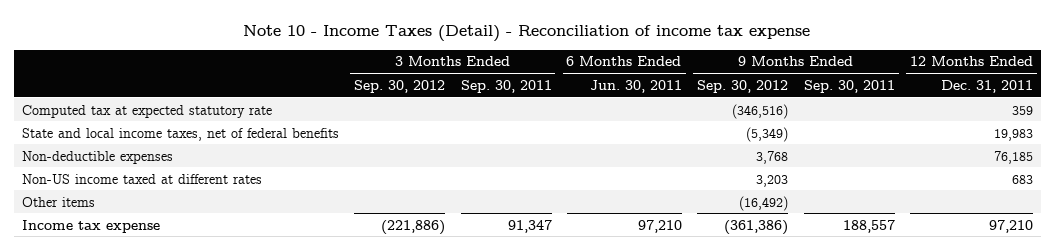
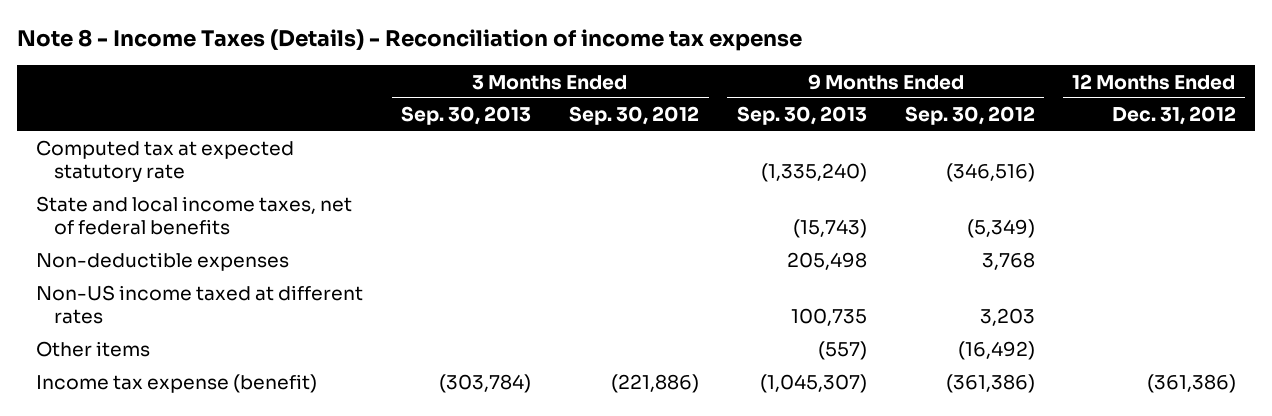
- Note 10 - Income Taxes (Detail) - Reconciliation of income tax expense
+ Note 8 - Income Taxes (Details) - Reconciliation of income tax expense
- | 3 Months Ended Sep. 30, 2012 | 3 Months Ended Sep. 30, 2011 | 6 Months Ended Jun. 30, 2011 | 9 Months Ended Sep. 30, 2012 | 9 Months Ended Sep. 30, 2011 | 12 Months Ended Dec. 31, 2011
+ | 3 Months Ended Sep. 30, 2013 | 3 Months Ended Sep. 30, 2012 | 9 Months Ended Sep. 30, 2013 | 9 Months Ended Sep. 30, 2012 | 12 Months Ended Dec. 31, 2012
- Income tax expense | (221,886) | 91,347 | 97,210 | (361,386) | 188,557 | 97,210
+ Income tax expense (benefit) | (303,784) | (221,886) | (1,045,307) | (361,386) | (361,386)

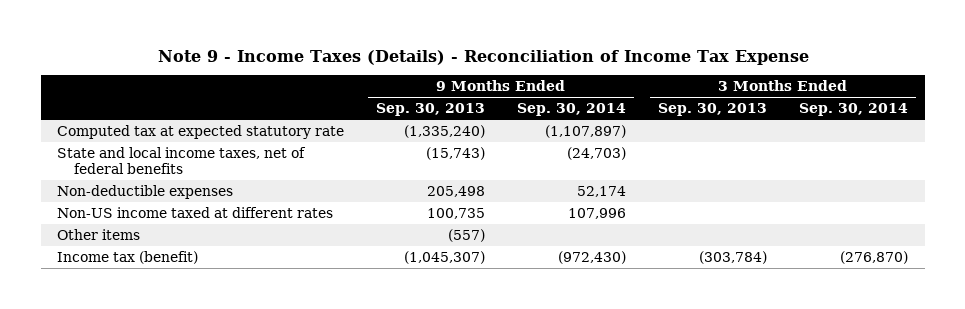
- Note 8 - Income Taxes (Details) - Reconciliation of income tax expense
+ Note 9 - Income Taxes (Details) - Reconciliation of Income Tax Expense
- | 3 Months Ended Sep. 30, 2013 | 3 Months Ended Sep. 30, 2012 | 9 Months Ended Sep. 30, 2013 | 9 Months Ended Sep. 30, 2012 | 12 Months Ended Dec. 31, 2012
+ | 9 Months Ended Sep. 30, 2013 | 9 Months Ended Sep. 30, 2014 | 3 Months Ended Sep. 30, 2013 | 3 Months Ended Sep. 30, 2014
- Income tax expense (benefit) | (303,784) | (221,886) | (1,045,307) | (361,386) | (361,386)
+ Income tax (benefit) | (1,045,307) | (972,430) | (303,784) | (276,870)

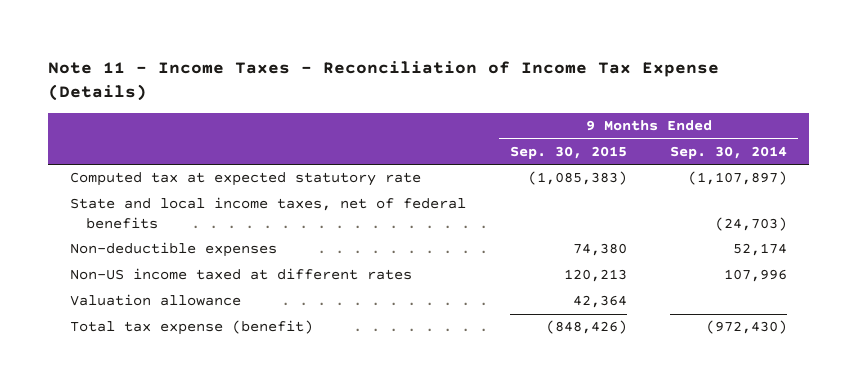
- Note 9 - Income Taxes (Details) - Reconciliation of Income Tax Expense
+ Note 11 - Income Taxes - Reconciliation of Income Tax Expense (Details)
- | 9 Months Ended Sep. 30, 2013 | 9 Months Ended Sep. 30, 2014 | 3 Months Ended Sep. 30, 2013 | 3 Months Ended Sep. 30, 2014
+ | 9 Months Ended Sep. 30, 2015 | 9 Months Ended Sep. 30, 2014
- Other items | (557) | | |
- Income tax (benefit) | (1,045,307) | (972,430) | (303,784) | (276,870)
+ Valuation allowance | 42,364 |
+ Total tax expense (benefit) | (848,426) | (972,430)

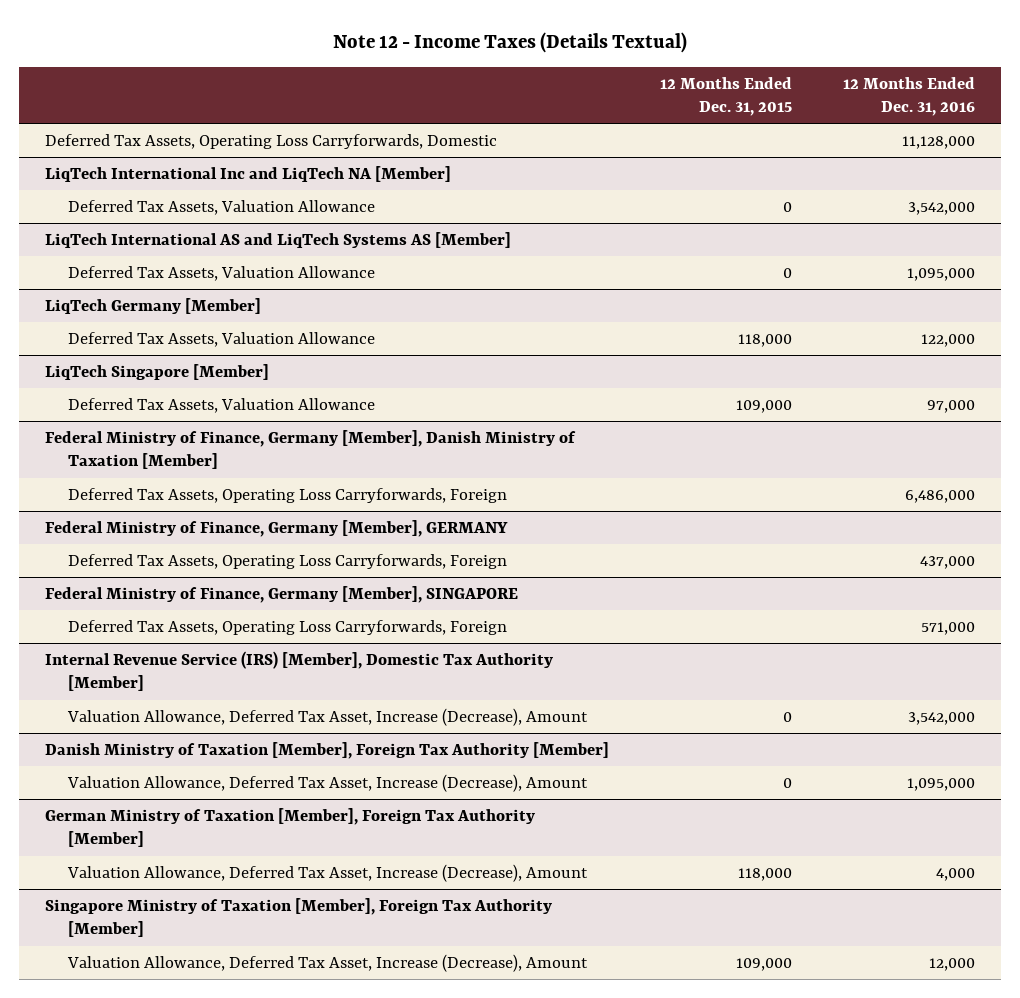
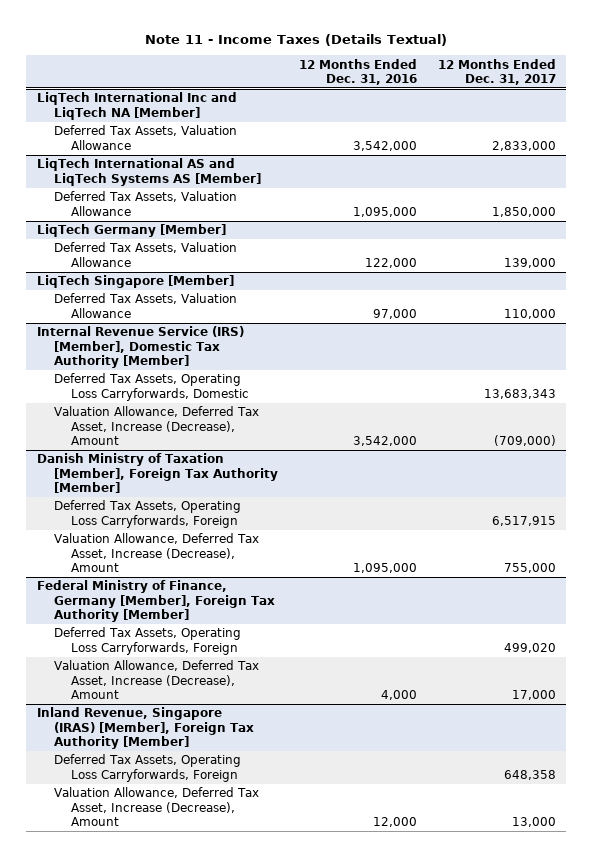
- Note 12 - Income Taxes (Details Textual)
+ Note 11 - Income Taxes (Details Textual)
- | 12 Months Ended Dec. 31, 2015 | 12 Months Ended Dec. 31, 2016
+ | 12 Months Ended Dec. 31, 2016 | 12 Months Ended Dec. 31, 2017
- Deferred Tax Assets, Operating Loss Carryforwards, Domestic | | 11,128,000
- Federal Ministry of Finance, Germany [Member], Danish Ministry of Taxation [Member]
- Deferred Tax Assets, Operating Loss Carryforwards, Foreign | | 6,486,000
- Federal Ministry of Finance, Germany [Member], GERMANY
- Deferred Tax Assets, Operating Loss Carryforwards, Foreign | | 437,000
- Federal Ministry of Finance, Germany [Member], SINGAPORE
- Deferred Tax Assets, Operating Loss Carryforwards, Foreign | | 571,000
@ Internal Revenue Service (IRS) [Member], Domestic Tax Authority [Member]
+ Deferred Tax Assets, Operating Loss Carryforwards, Domestic | | 13,683,343
@ Danish Ministry of Taxation [Member], Foreign Tax Authority [Member]
+ Deferred Tax Assets, Operating Loss Carryforwards, Foreign | | 6,517,915
- German Ministry of Taxation [Member], Foreign Tax Authority [Member]
+ Federal Ministry of Finance, Germany [Member], Foreign Tax Authority [Member]
+ Deferred Tax Assets, Operating Loss Carryforwards, Foreign | | 499,020
- Singapore Ministry of Taxation [Member], Foreign Tax Authority [Member]
+ Inland Revenue, Singapore (IRAS) [Member], Foreign Tax Authority [Member]
+ Deferred Tax Assets, Operating Loss Carryforwards, Foreign | | 648,358

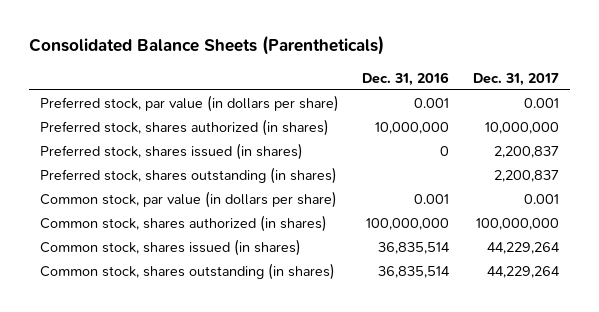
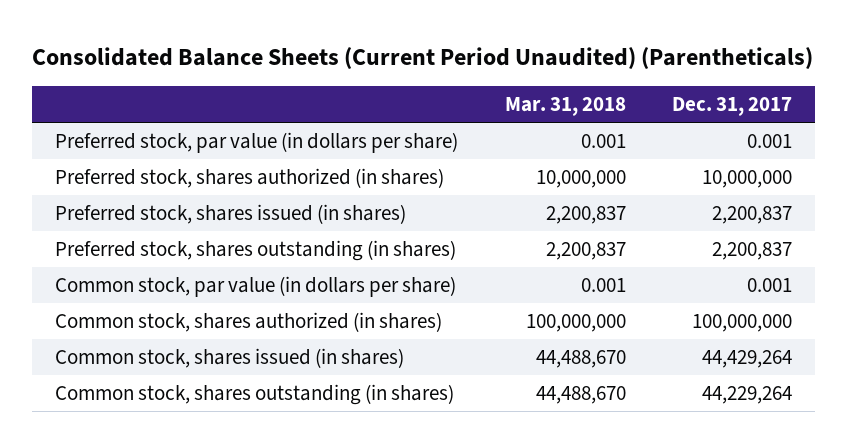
- Consolidated Balance Sheets (Parentheticals)
+ Consolidated Balance Sheets (Current Period Unaudited) (Parentheticals)
- | Dec. 31, 2016 | Dec. 31, 2017
+ | Mar. 31, 2018 | Dec. 31, 2017
- Common stock, shares issued (in shares) | 36,835,514 | 44,229,264
+ Common stock, shares issued (in shares) | 44,488,670 | 44,429,264

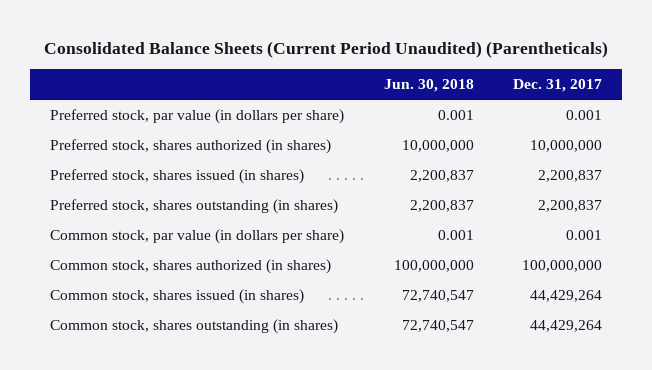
- | Mar. 31, 2018 | Dec. 31, 2017
+ | Jun. 30, 2018 | Dec. 31, 2017
- Common stock, shares outstanding (in shares) | 44,488,670 | 44,229,264
+ Common stock, shares outstanding (in shares) | 72,740,547 | 44,429,264

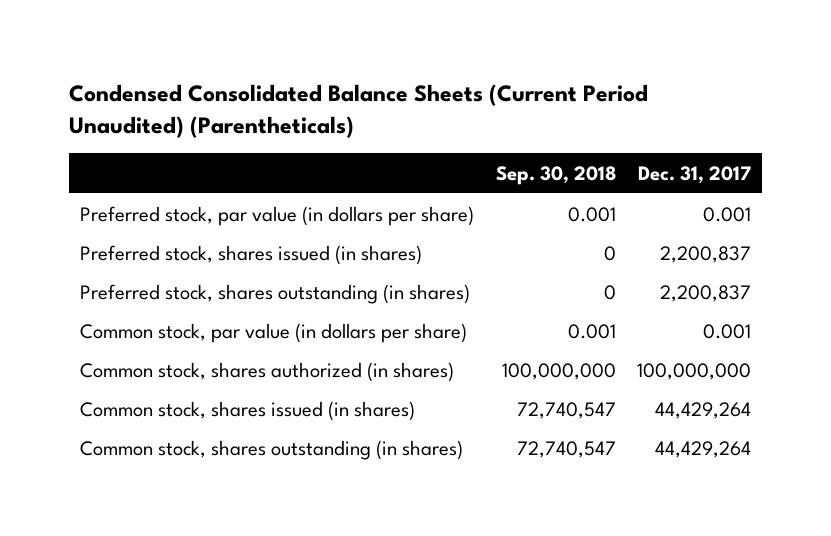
- Consolidated Balance Sheets (Current Period Unaudited) (Parentheticals)
+ Condensed Consolidated Balance Sheets (Current Period Unaudited) (Parentheticals)
- | Jun. 30, 2018 | Dec. 31, 2017
+ | Sep. 30, 2018 | Dec. 31, 2017
- Preferred stock, shares authorized (in shares) | 10,000,000 | 10,000,000

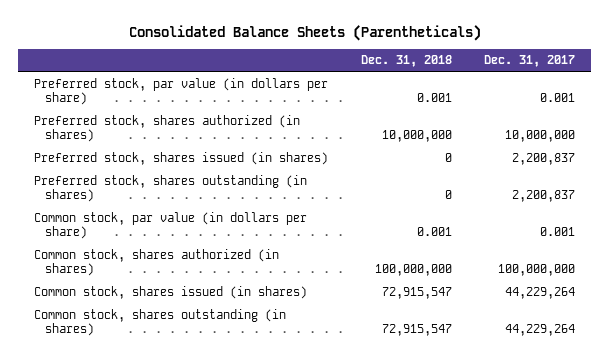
- Condensed Consolidated Balance Sheets (Current Period Unaudited) (Parentheticals)
+ Consolidated Balance Sheets (Parentheticals)
- | Sep. 30, 2018 | Dec. 31, 2017
+ | Dec. 31, 2018 | Dec. 31, 2017
+ Preferred stock, shares authorized (in shares) | 10,000,000 | 10,000,000
- Common stock, shares issued (in shares) | 72,740,547 | 44,429,264
- Common stock, shares outstanding (in shares) | 72,740,547 | 44,429,264
+ Common stock, shares issued (in shares) | 72,915,547 | 44,229,264
+ Common stock, shares outstanding (in shares) | 72,915,547 | 44,229,264

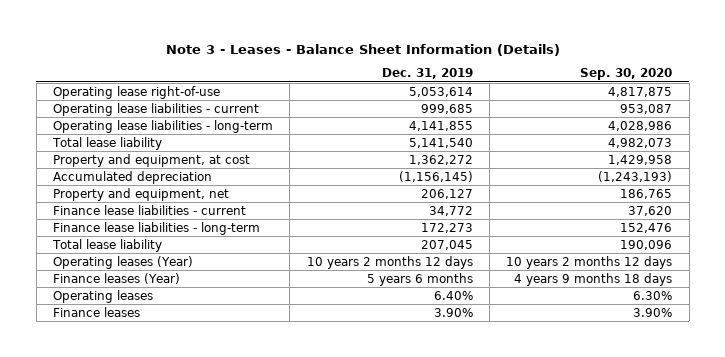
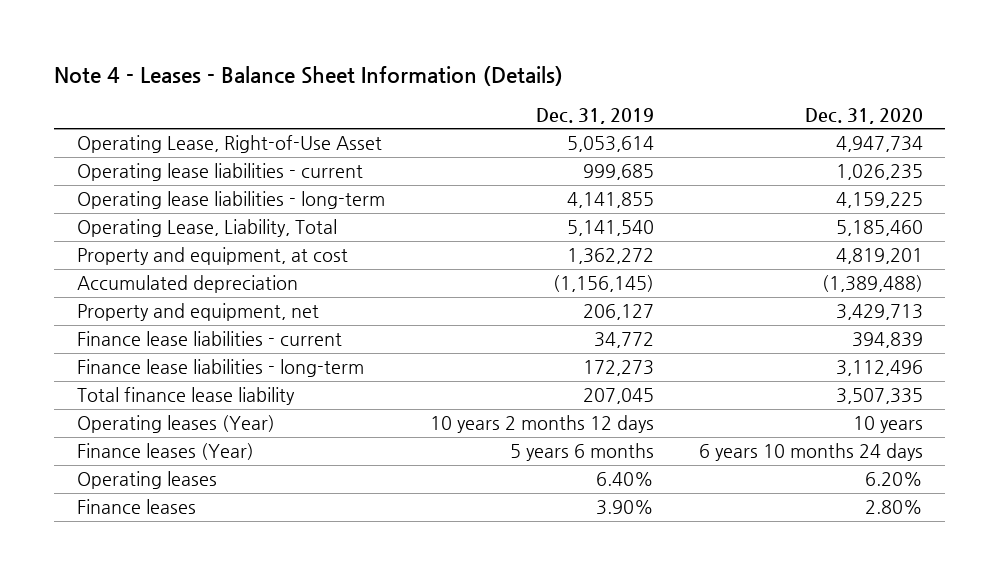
- Note 3 - Leases - Balance Sheet Information (Details)
+ Note 4 - Leases - Balance Sheet Information (Details)
- | Dec. 31, 2019 | Sep. 30, 2020
+ | Dec. 31, 2019 | Dec. 31, 2020
- Operating lease right-of-use | 5,053,614 | 4,817,875
+ Operating Lease, Right-of-Use Asset | 5,053,614 | 4,947,734
- Total lease liability | 5,141,540 | 4,982,073
+ Operating Lease, Liability, Total | 5,141,540 | 5,185,460
- Total lease liability | 207,045 | 190,096
+ Total finance lease liability | 207,045 | 3,507,335

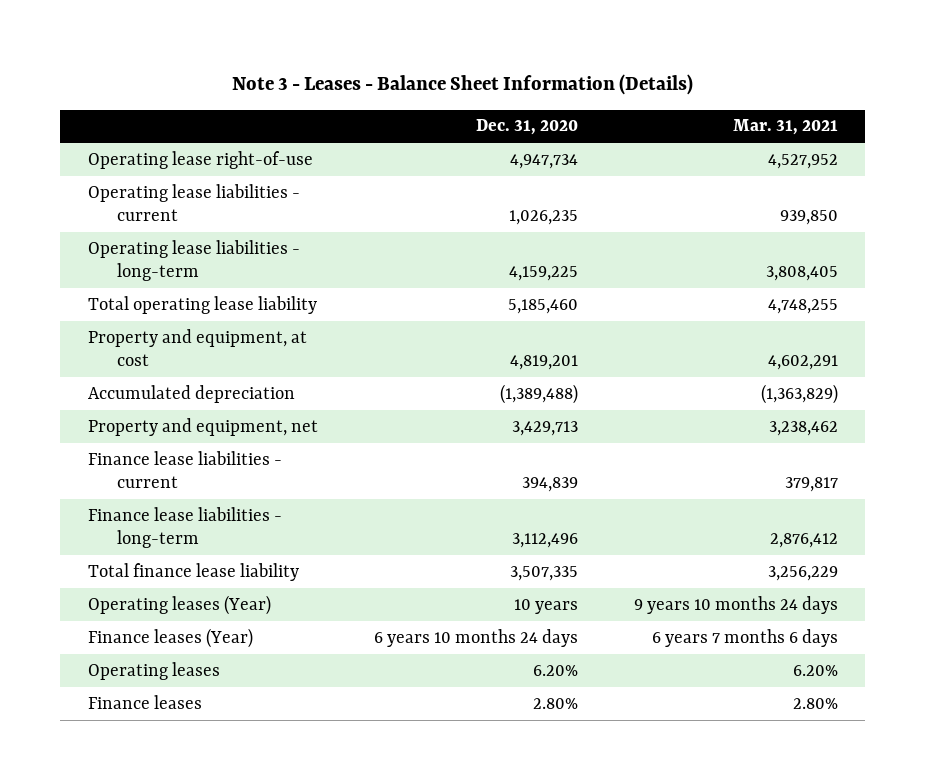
- Note 4 - Leases - Balance Sheet Information (Details)
+ Note 3 - Leases - Balance Sheet Information (Details)
- | Dec. 31, 2019 | Dec. 31, 2020
+ | Dec. 31, 2020 | Mar. 31, 2021
- Operating Lease, Right-of-Use Asset | 5,053,614 | 4,947,734
+ Operating lease right-of-use | 4,947,734 | 4,527,952
- Operating Lease, Liability, Total | 5,141,540 | 5,185,460
+ Total operating lease liability | 5,185,460 | 4,748,255

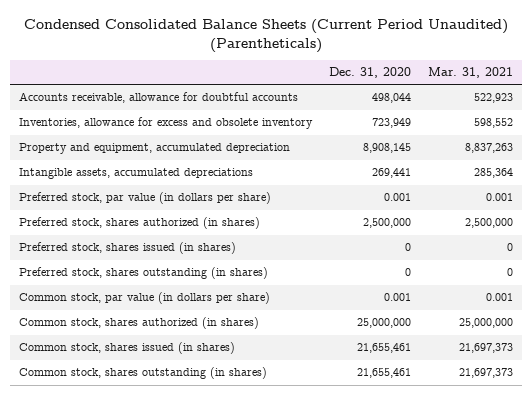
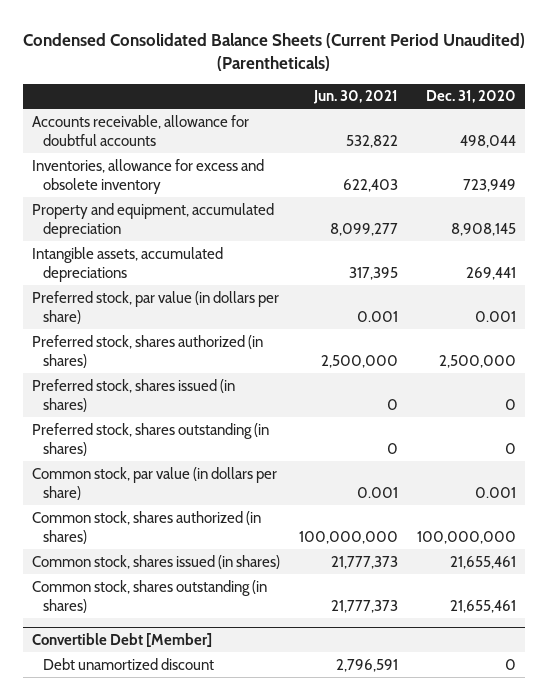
- | Dec. 31, 2020 | Mar. 31, 2021
+ | Jun. 30, 2021 | Dec. 31, 2020
- Common stock, shares authorized (in shares) | 25,000,000 | 25,000,000
+ Common stock, shares authorized (in shares) | 100,000,000 | 100,000,000
+ Convertible Debt [Member]
+ Debt unamortized discount | 2,796,591 | 0

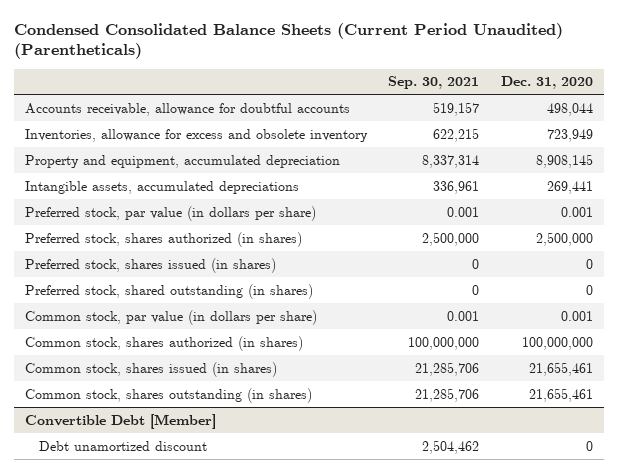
- | Jun. 30, 2021 | Dec. 31, 2020
+ | Sep. 30, 2021 | Dec. 31, 2020
- Preferred stock, shares outstanding (in shares) | 0 | 0
+ Preferred stock, shared outstanding (in shares) | 0 | 0

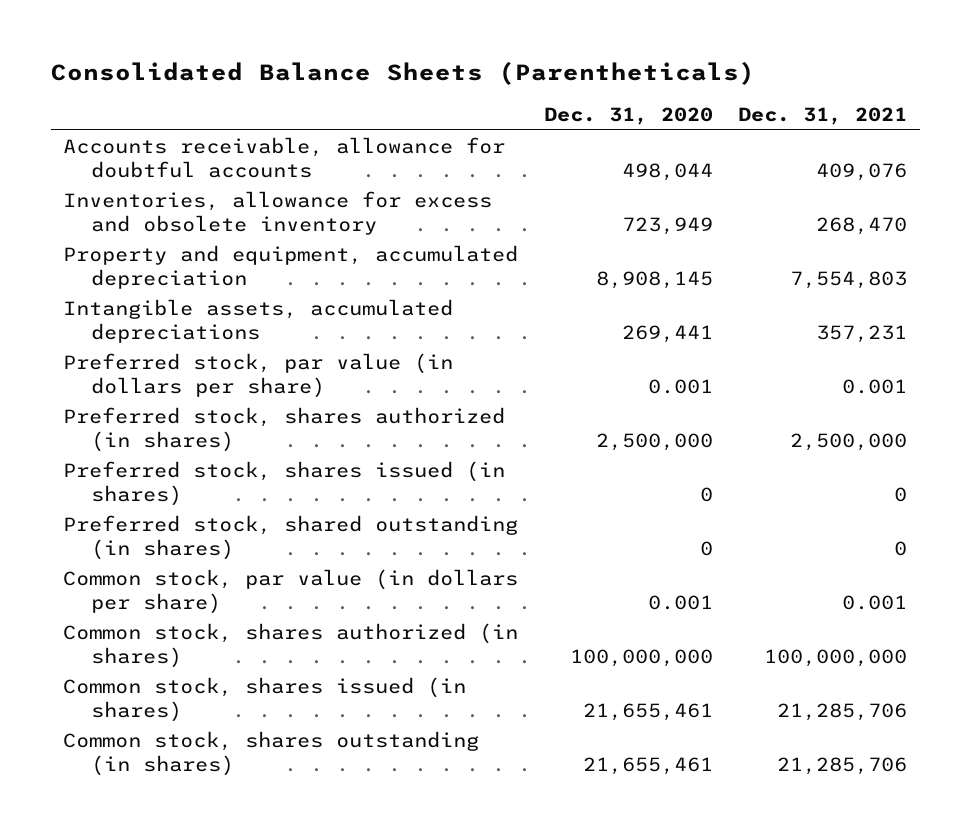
- Condensed Consolidated Balance Sheets (Current Period Unaudited) (Parentheticals)
+ Consolidated Balance Sheets (Parentheticals)
- | Sep. 30, 2021 | Dec. 31, 2020
+ | Dec. 31, 2020 | Dec. 31, 2021
- Convertible Debt [Member]
- Debt unamortized discount | 2,504,462 | 0

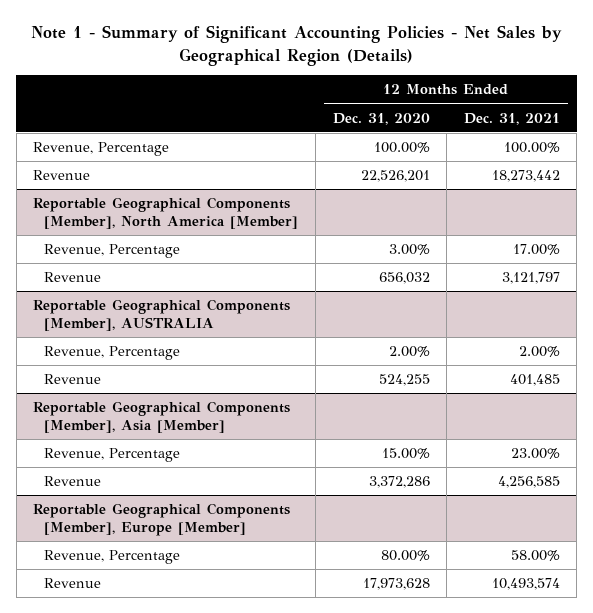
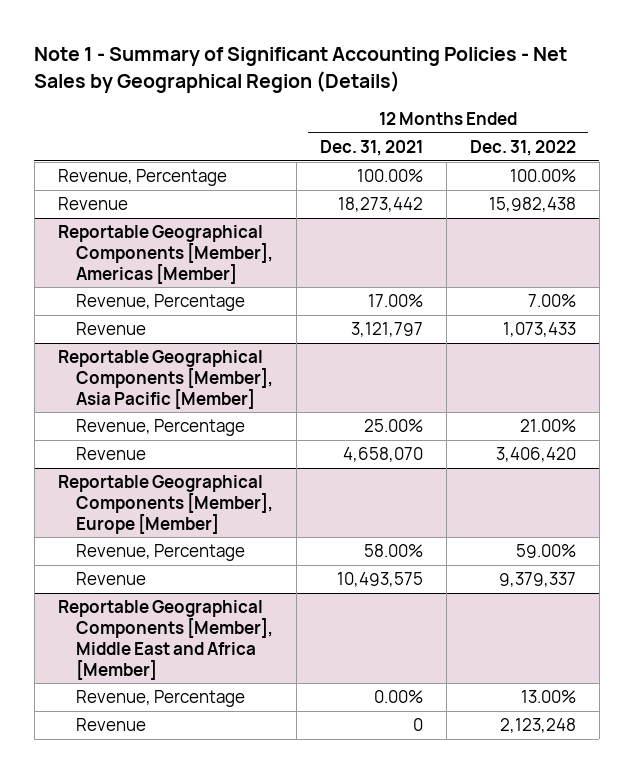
- | 12 Months Ended Dec. 31, 2020 | 12 Months Ended Dec. 31, 2021
+ | 12 Months Ended Dec. 31, 2021 | 12 Months Ended Dec. 31, 2022
- Reportable Geographical Components [Member], North America [Member]
+ Reportable Geographical Components [Member], Americas [Member]
- Reportable Geographical Components [Member], AUSTRALIA
- Revenue, Percentage | 2.00% | 2.00%
- Revenue | 524,255 | 401,485
- Reportable Geographical Components [Member], Asia [Member]
- Revenue, Percentage | 15.00% | 23.00%
- Revenue | 3,372,286 | 4,256,585
+ Reportable Geographical Components [Member], Asia Pacific [Member]
+ Revenue, Percentage | 25.00% | 21.00%
+ Revenue | 4,658,070 | 3,406,420
@ Reportable Geographical Components [Member], Europe [Member]
- Revenue | 17,973,628 | 10,493,574
+ Revenue | 10,493,575 | 9,379,337
+ Reportable Geographical Components [Member], Middle East and Africa [Member]
+ Revenue, Percentage | 0.00% | 13.00%
+ Revenue | 0 | 2,123,248

